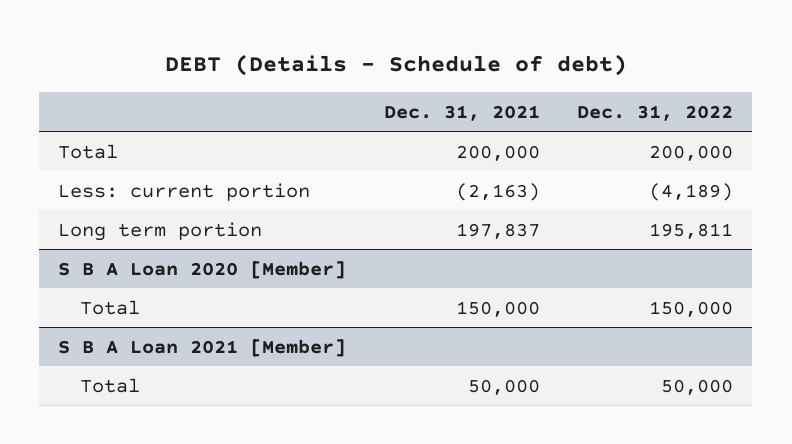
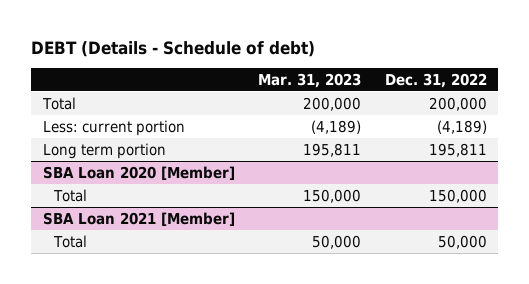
- | Dec. 31, 2021 | Dec. 31, 2022
+ | Mar. 31, 2023 | Dec. 31, 2022
- S B A Loan 2020 [Member]
+ SBA Loan 2020 [Member]
- S B A Loan 2021 [Member]
+ SBA Loan 2021 [Member]

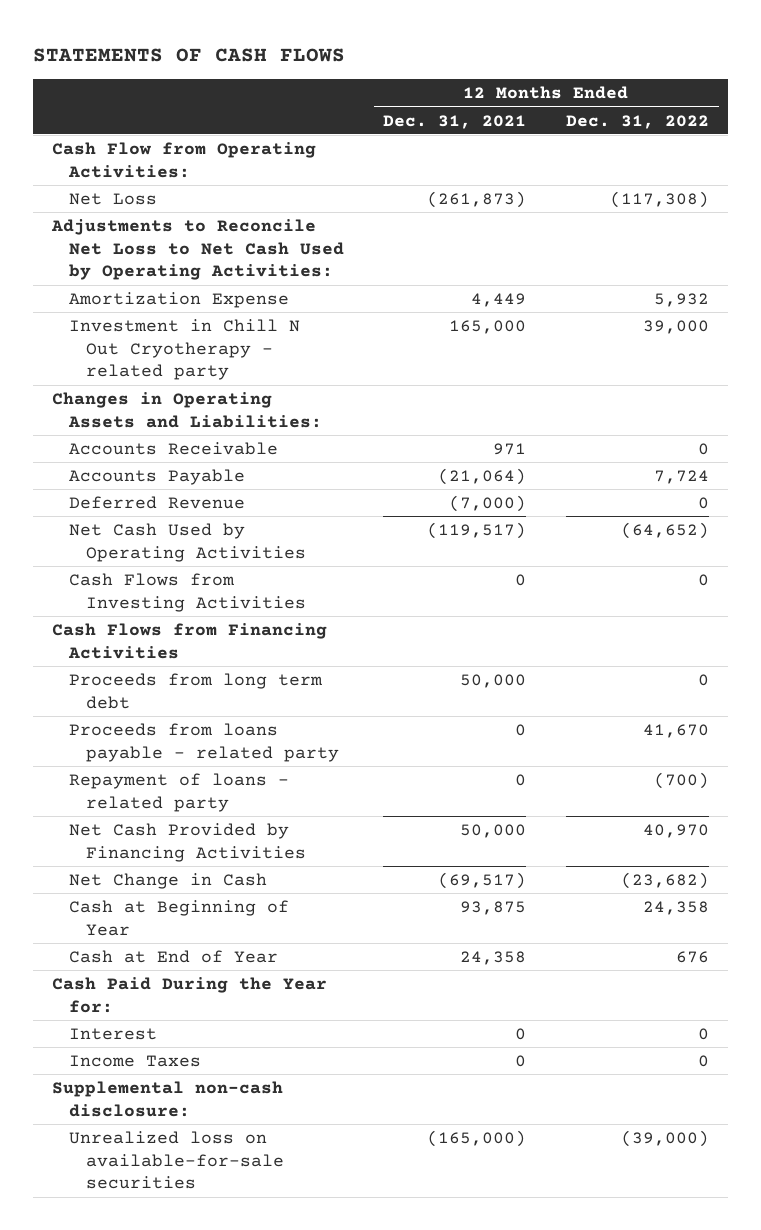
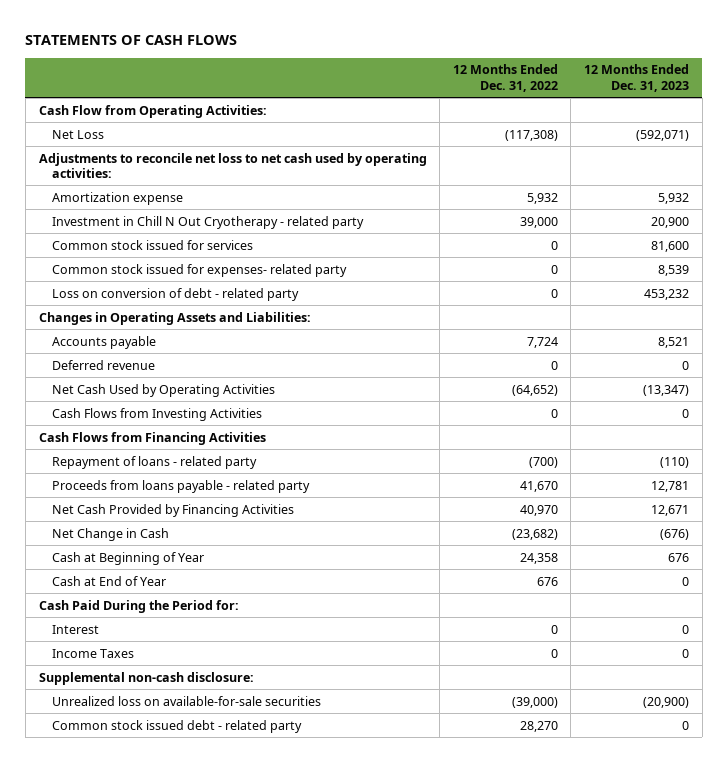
- | 12 Months Ended Dec. 31, 2021 | 12 Months Ended Dec. 31, 2022
+ | 12 Months Ended Dec. 31, 2022 | 12 Months Ended Dec. 31, 2023
- Adjustments to Reconcile Net Loss to Net Cash Used by Operating Activities:
- Amortization Expense | 4,449 | 5,932
+ Adjustments to reconcile net loss to net cash used by operating activities:
+ Amortization expense | 5,932 | 5,932
+ Common stock issued for services | 0 | 81,600
+ Common stock issued for expenses- related party | 0 | 8,539
+ Loss on conversion of debt - related party | 0 | 453,232
- Accounts Receivable | 971 | 0
- Accounts Payable | (21,064) | 7,724
- Deferred Revenue | (7,000) | 0
+ Accounts payable | 7,724 | 8,521
+ Deferred revenue | 0 | 0
- Proceeds from long term debt | 50,000 | 0
moved down: Proceeds from loans payable - related party | 41,670 | 12,781
- Cash Paid During the Year for:
+ Cash Paid During the Period for:
+ Common stock issued debt - related party | 28,270 | 0

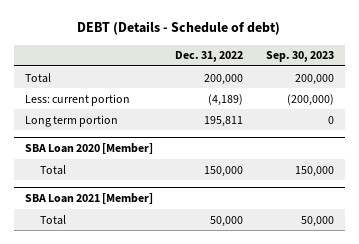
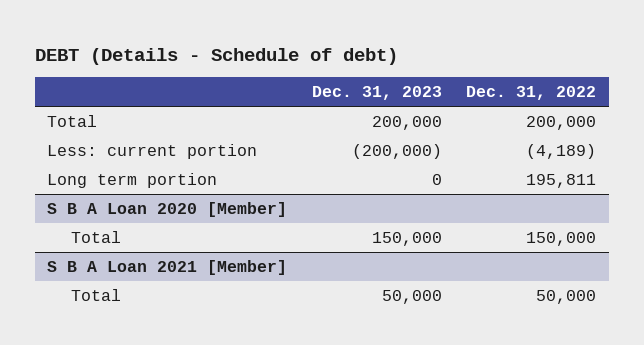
- | Dec. 31, 2022 | Sep. 30, 2023
+ | Dec. 31, 2023 | Dec. 31, 2022
- SBA Loan 2020 [Member]
+ S B A Loan 2020 [Member]
- SBA Loan 2021 [Member]
+ S B A Loan 2021 [Member]

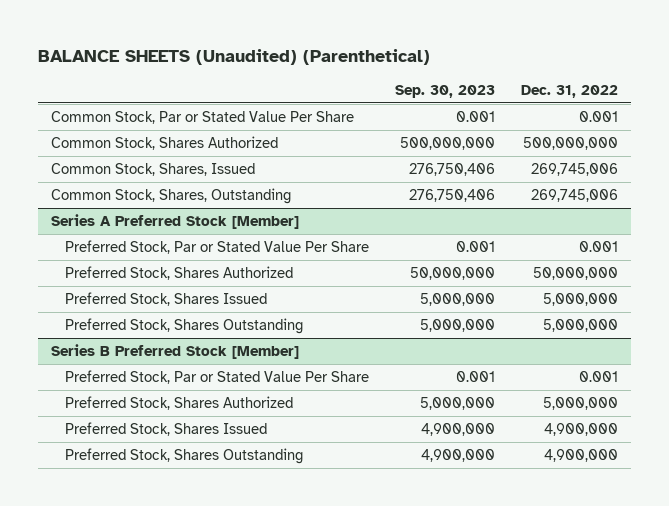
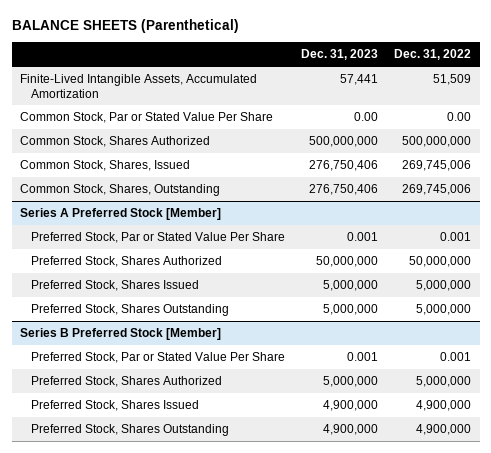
- BALANCE SHEETS (Unaudited) (Parenthetical)
+ BALANCE SHEETS (Parenthetical)
- | Sep. 30, 2023 | Dec. 31, 2022
+ | Dec. 31, 2023 | Dec. 31, 2022
- Common Stock, Par or Stated Value Per Share | 0.001 | 0.001
+ Finite-Lived Intangible Assets, Accumulated Amortization | 57,441 | 51,509
+ Common Stock, Par or Stated Value Per Share | 0.00 | 0.00

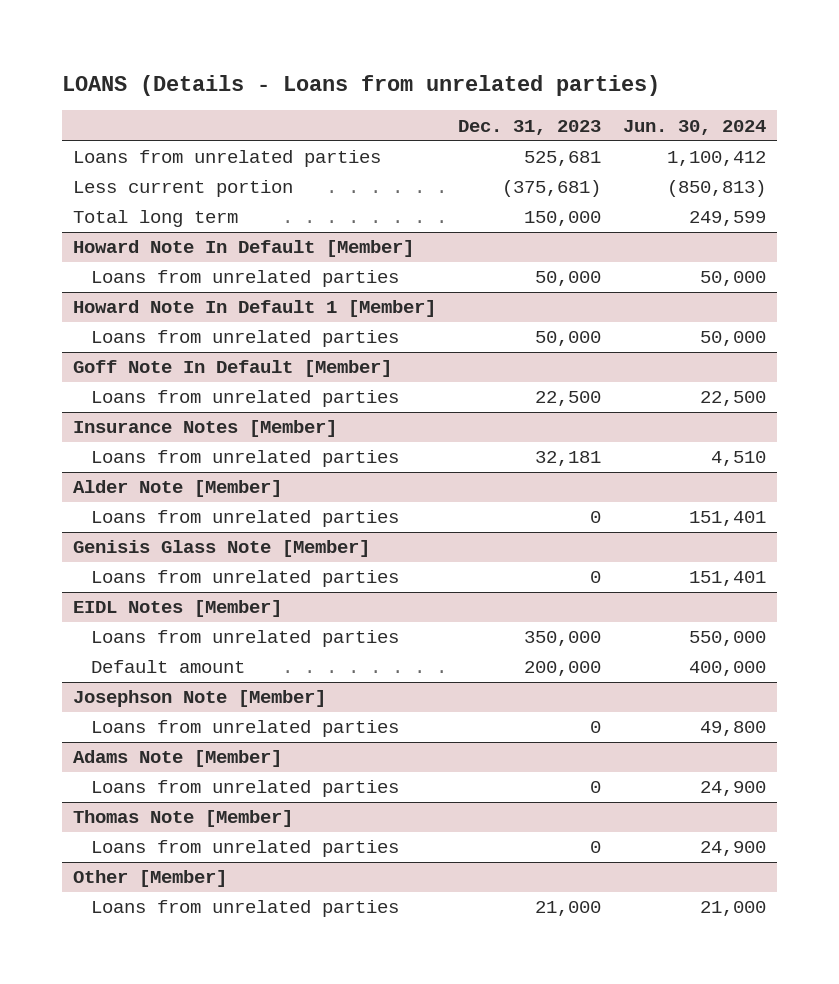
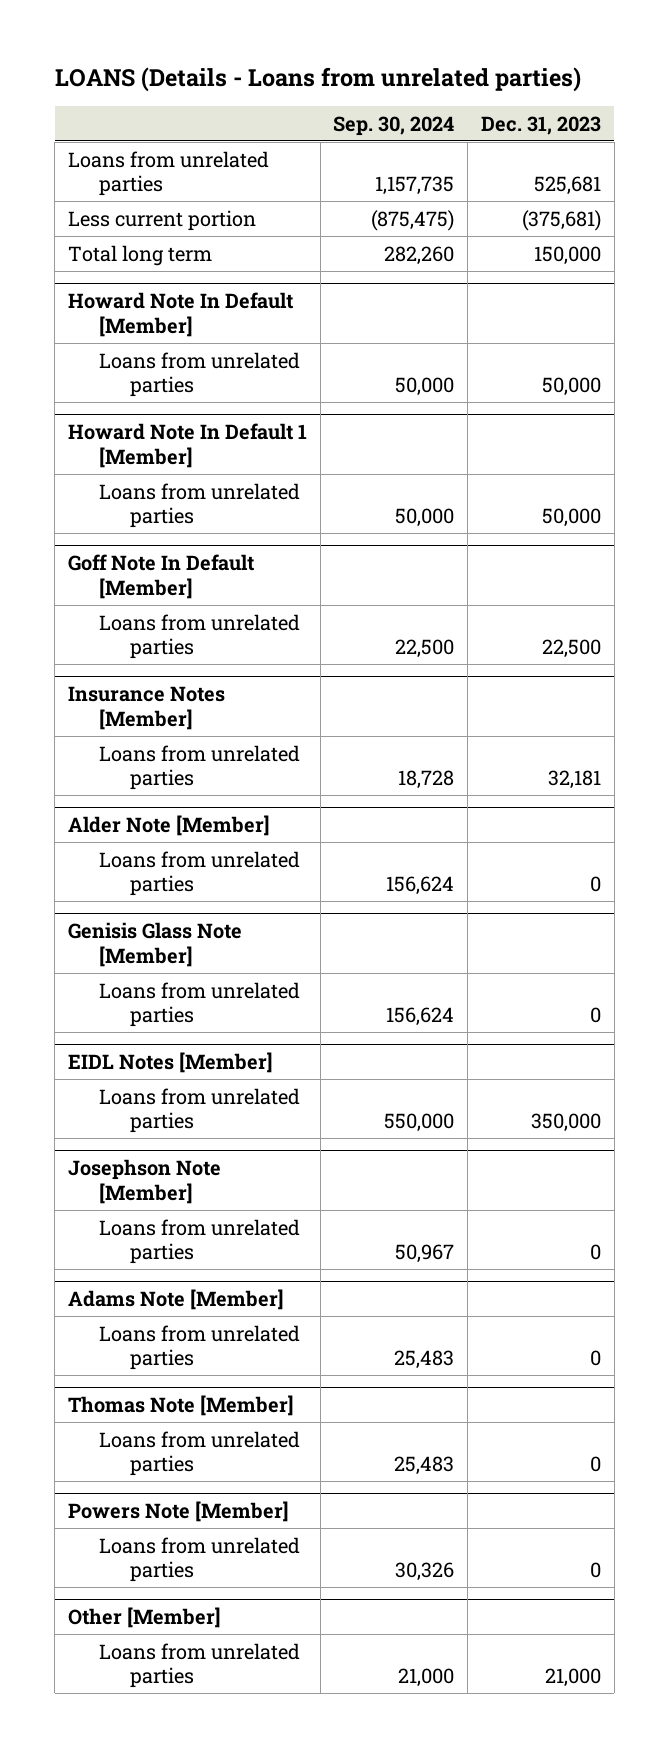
- | Dec. 31, 2023 | Jun. 30, 2024
+ | Sep. 30, 2024 | Dec. 31, 2023
@ EIDL Notes [Member]
- Default amount | 200,000 | 400,000
+ Powers Note [Member]
+ Loans from unrelated parties | 30,326 | 0

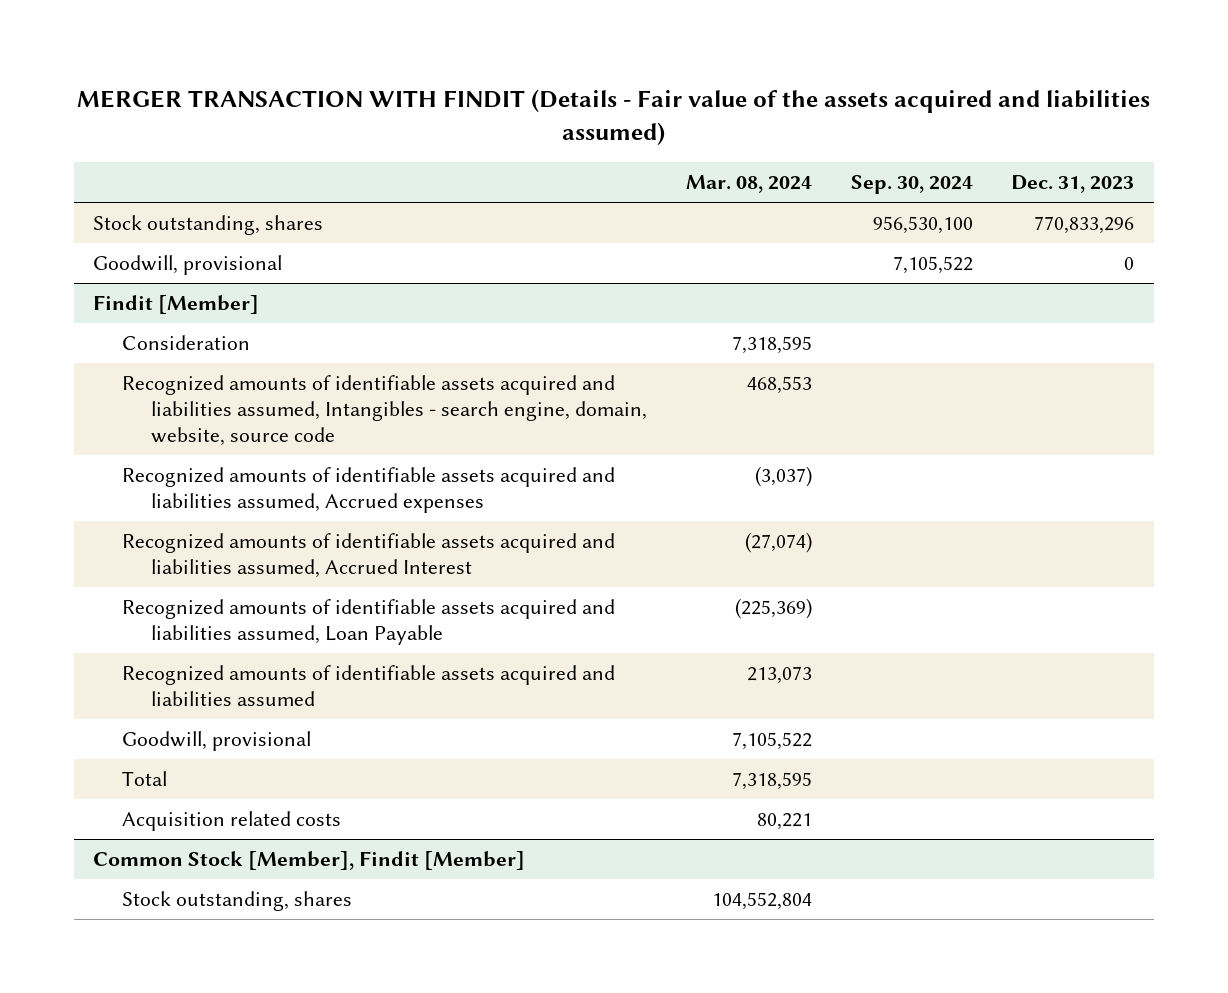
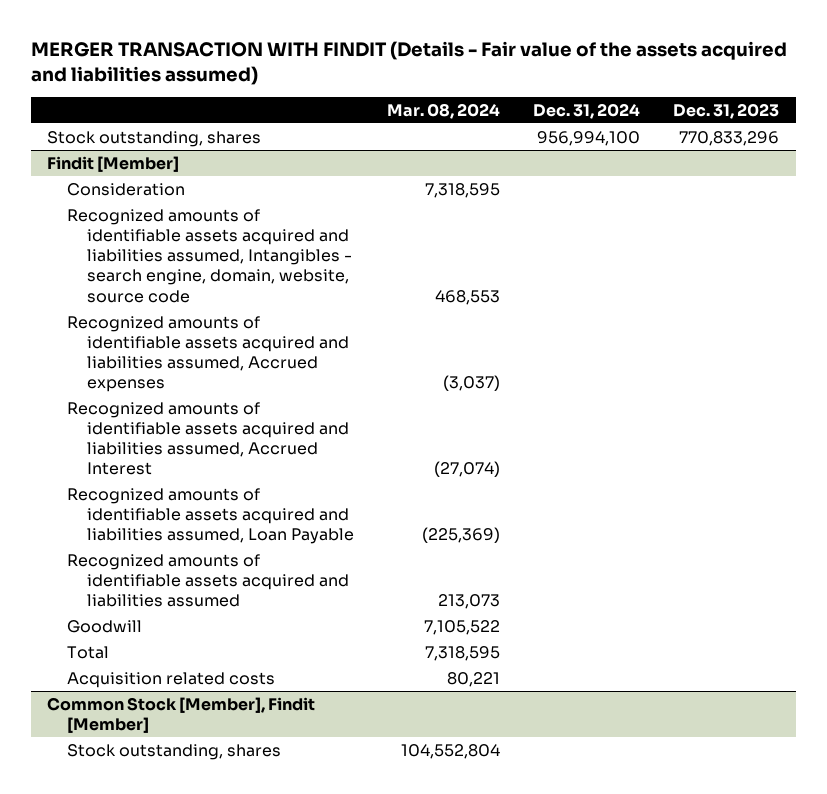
- | Mar. 08, 2024 | Sep. 30, 2024 | Dec. 31, 2023
+ | Mar. 08, 2024 | Dec. 31, 2024 | Dec. 31, 2023
- Goodwill, provisional | | 7,105,522 | 0
@ Findit [Member]
- Goodwill, provisional | 7,105,522 | |
+ Goodwill | 7,105,522 | |

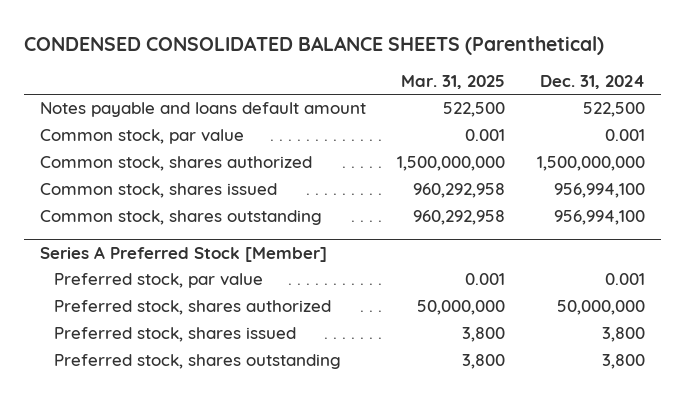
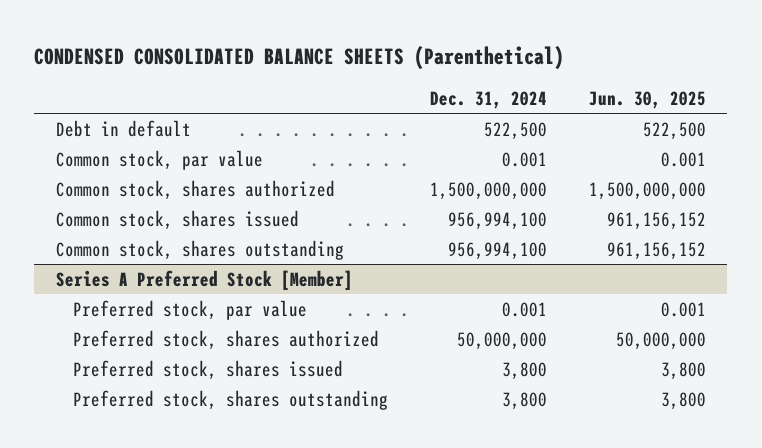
- | Mar. 31, 2025 | Dec. 31, 2024
+ | Dec. 31, 2024 | Jun. 30, 2025
- Notes payable and loans default amount | 522,500 | 522,500
+ Debt in default | 522,500 | 522,500

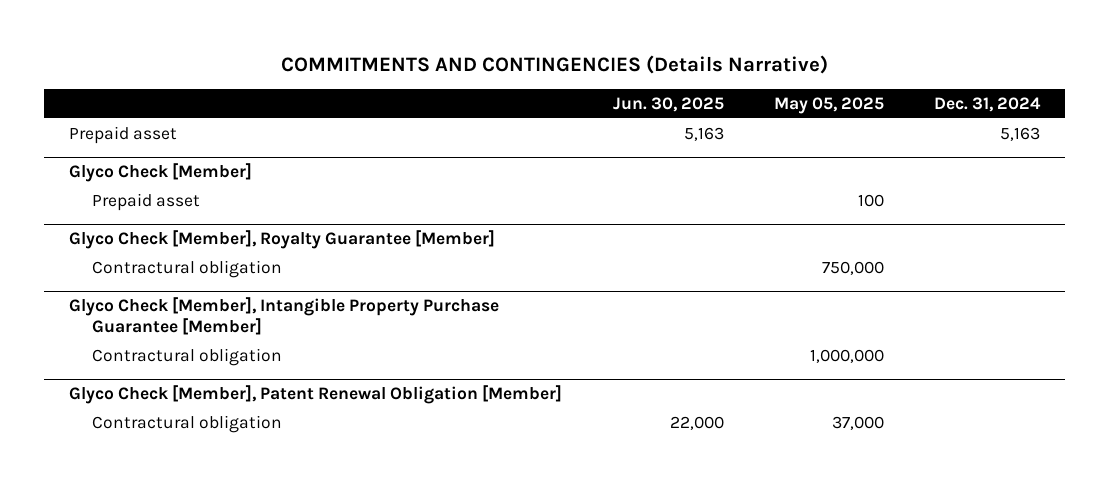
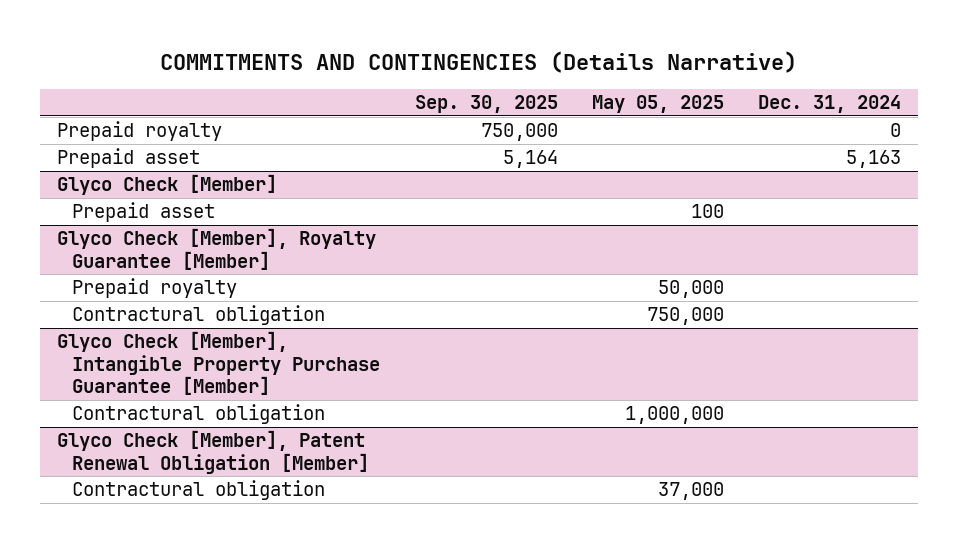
- | Jun. 30, 2025 | May 05, 2025 | Dec. 31, 2024
+ | Sep. 30, 2025 | May 05, 2025 | Dec. 31, 2024
+ Prepaid royalty | 750,000 | | 0
@ Glyco Check [Member], Royalty Guarantee [Member]
+ Prepaid royalty | | 50,000 |

